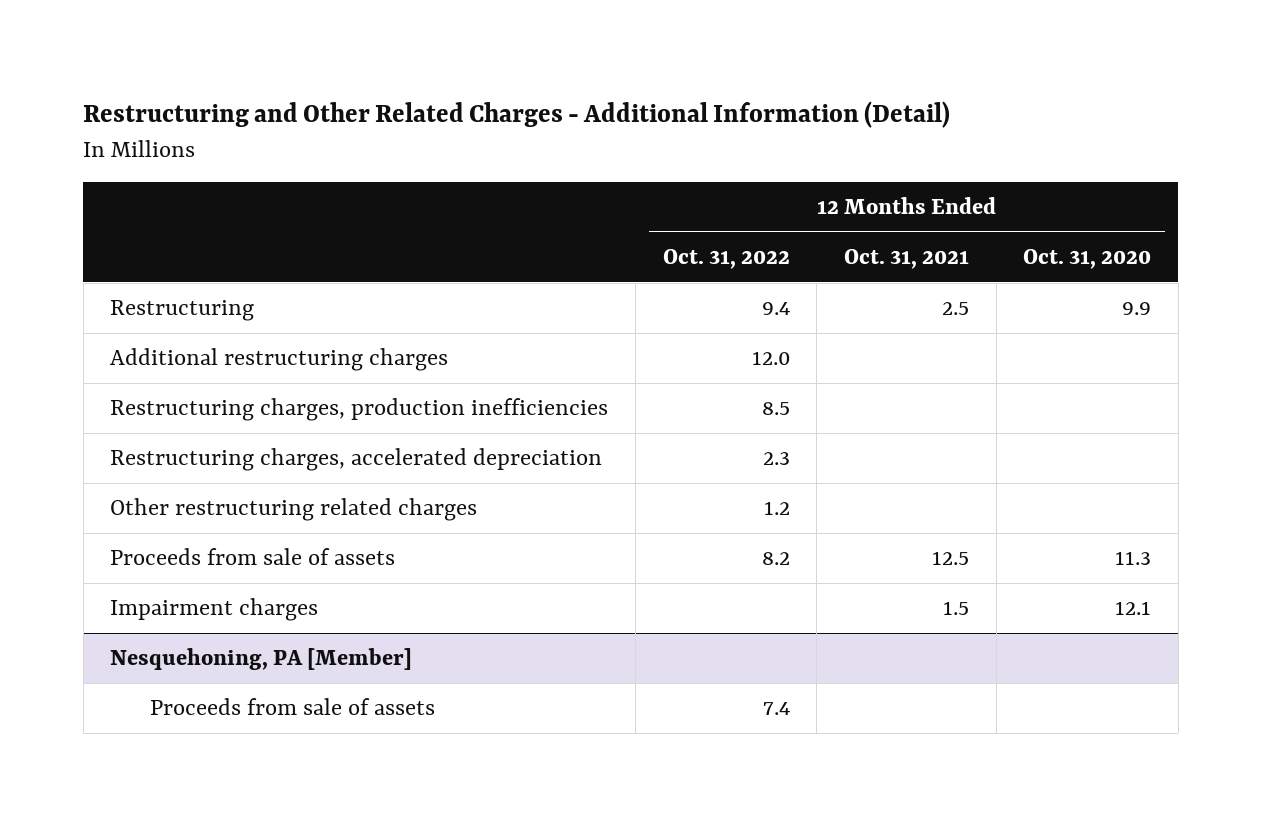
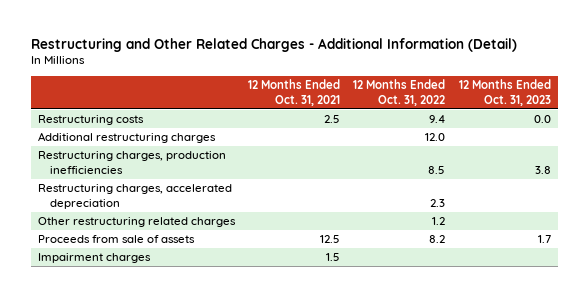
- | 12 Months Ended Oct. 31, 2022 | 12 Months Ended Oct. 31, 2021 | 12 Months Ended Oct. 31, 2020
+ | 12 Months Ended Oct. 31, 2021 | 12 Months Ended Oct. 31, 2022 | 12 Months Ended Oct. 31, 2023
- Restructuring | 9.4 | 2.5 | 9.9
+ Restructuring costs | 2.5 | 9.4 | 0.0
- Nesquehoning, PA [Member]
- Proceeds from sale of assets | 7.4 | |

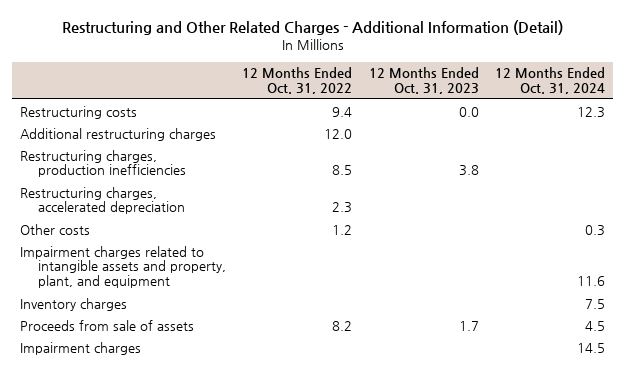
- | 12 Months Ended Oct. 31, 2021 | 12 Months Ended Oct. 31, 2022 | 12 Months Ended Oct. 31, 2023
+ | 12 Months Ended Oct. 31, 2022 | 12 Months Ended Oct. 31, 2023 | 12 Months Ended Oct. 31, 2024
- Other restructuring related charges | | 1.2 |
+ Other costs | 1.2 | | 0.3
+ Impairment charges related to intangible assets and property, plant, and equipment | | | 11.6
+ Inventory charges | | | 7.5

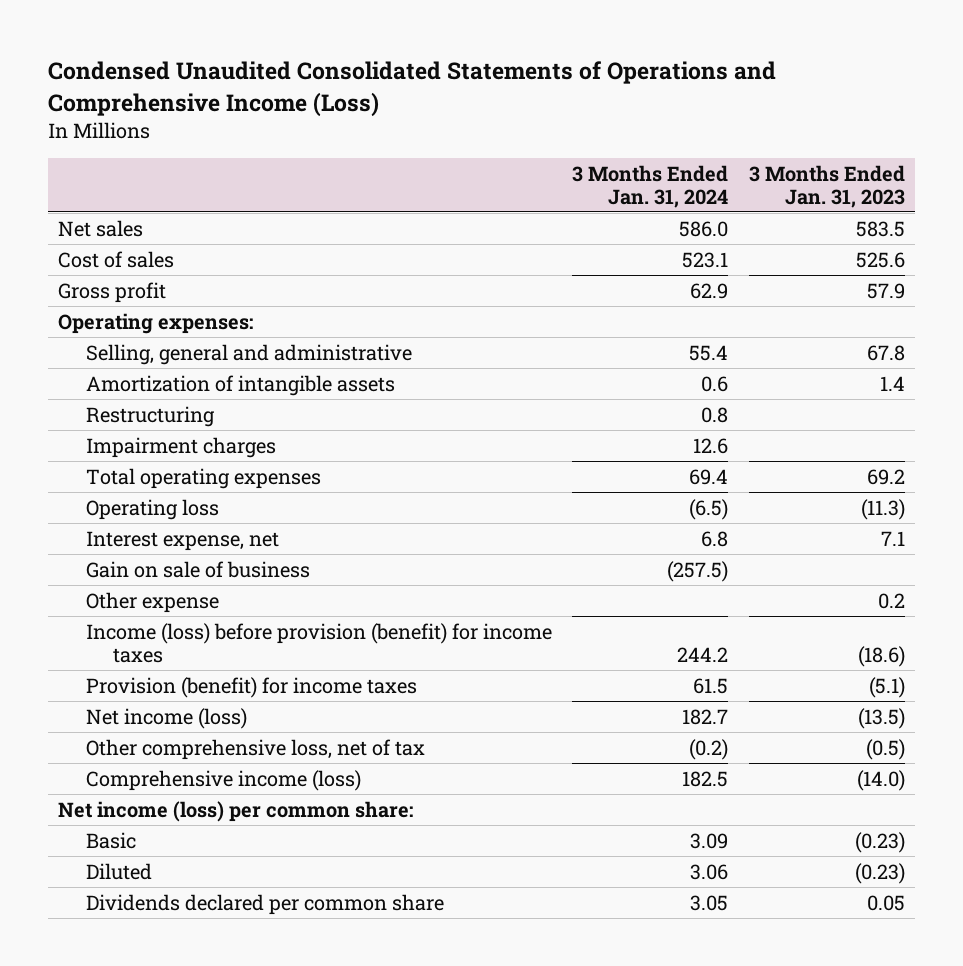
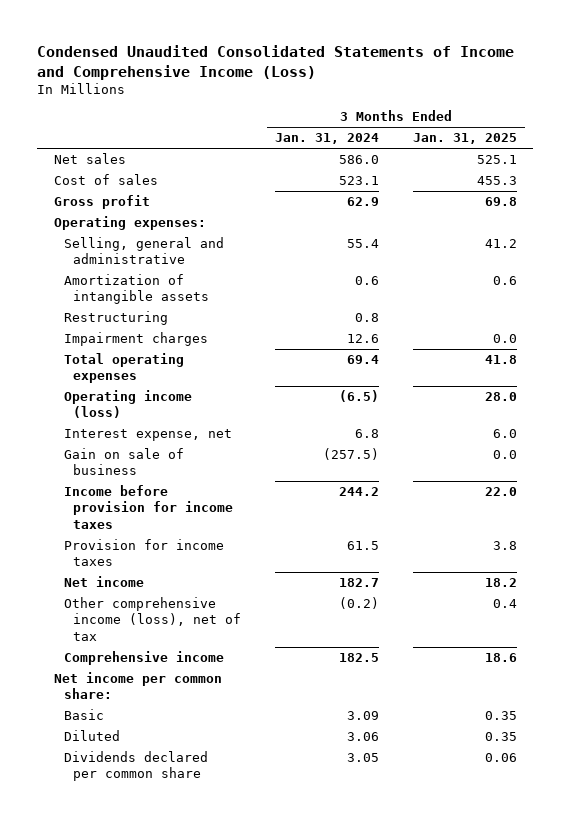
- Condensed Unaudited Consolidated Statements of Operations and Comprehensive Income (Loss)
+ Condensed Unaudited Consolidated Statements of Income and Comprehensive Income (Loss)
- | 3 Months Ended Jan. 31, 2024 | 3 Months Ended Jan. 31, 2023
+ | 3 Months Ended Jan. 31, 2024 | 3 Months Ended Jan. 31, 2025
- Operating loss | (6.5) | (11.3)
+ Operating income (loss) | (6.5) | 28.0
- Other expense | | 0.2
- Income (loss) before provision (benefit) for income taxes | 244.2 | (18.6)
- Provision (benefit) for income taxes | 61.5 | (5.1)
- Net income (loss) | 182.7 | (13.5)
- Other comprehensive loss, net of tax | (0.2) | (0.5)
- Comprehensive income (loss) | 182.5 | (14.0)
- Net income (loss) per common share:
+ Income before provision for income taxes | 244.2 | 22.0
+ Provision for income taxes | 61.5 | 3.8
+ Net income | 182.7 | 18.2
+ Other comprehensive income (loss), net of tax | (0.2) | 0.4
+ Comprehensive income | 182.5 | 18.6
+ Net income per common share:

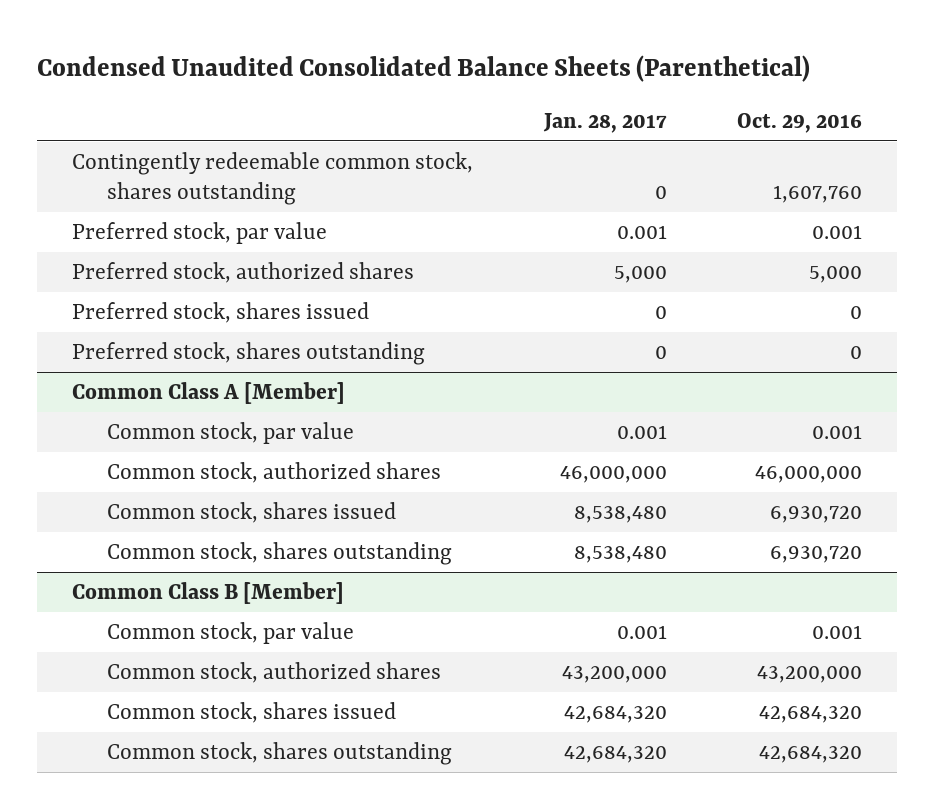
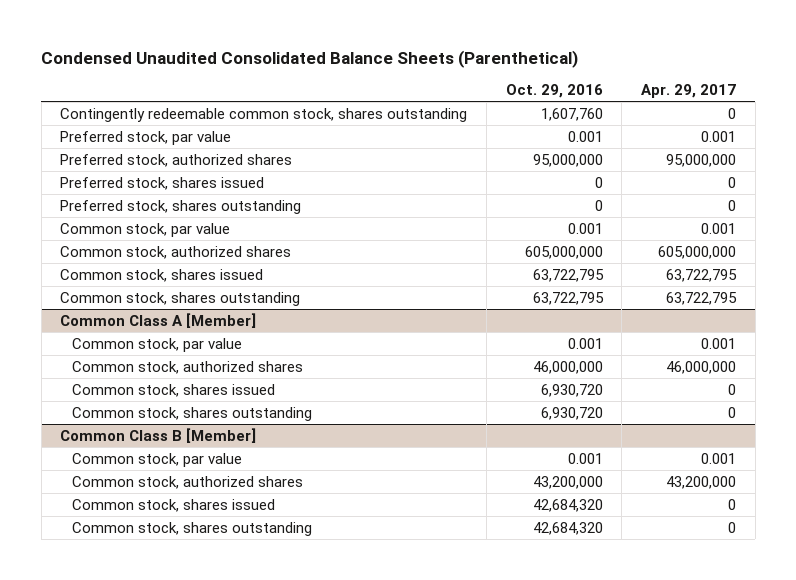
- | Jan. 28, 2017 | Oct. 29, 2016
+ | Oct. 29, 2016 | Apr. 29, 2017
- Preferred stock, authorized shares | 5,000 | 5,000
+ Preferred stock, authorized shares | 95,000,000 | 95,000,000
+ Common stock, par value | 0.001 | 0.001
+ Common stock, authorized shares | 605,000,000 | 605,000,000
+ Common stock, shares issued | 63,722,795 | 63,722,795
+ Common stock, shares outstanding | 63,722,795 | 63,722,795

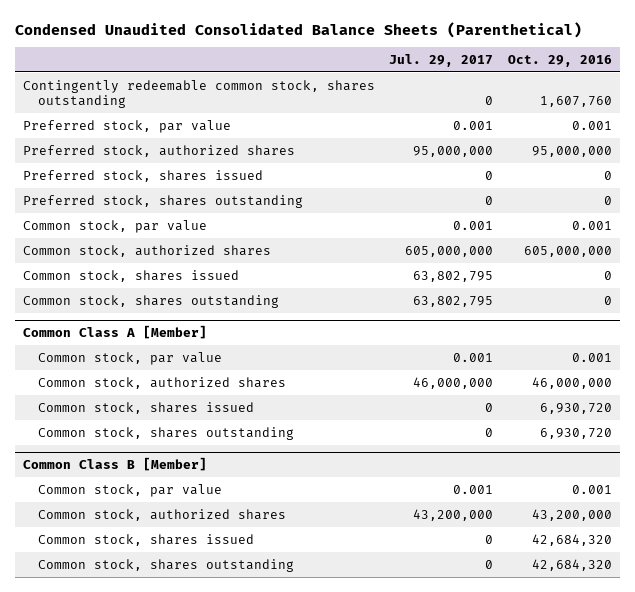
- | Oct. 29, 2016 | Apr. 29, 2017
+ | Jul. 29, 2017 | Oct. 29, 2016
- Common stock, shares issued | 63,722,795 | 63,722,795
- Common stock, shares outstanding | 63,722,795 | 63,722,795
+ Common stock, shares issued | 63,802,795 | 0
+ Common stock, shares outstanding | 63,802,795 | 0

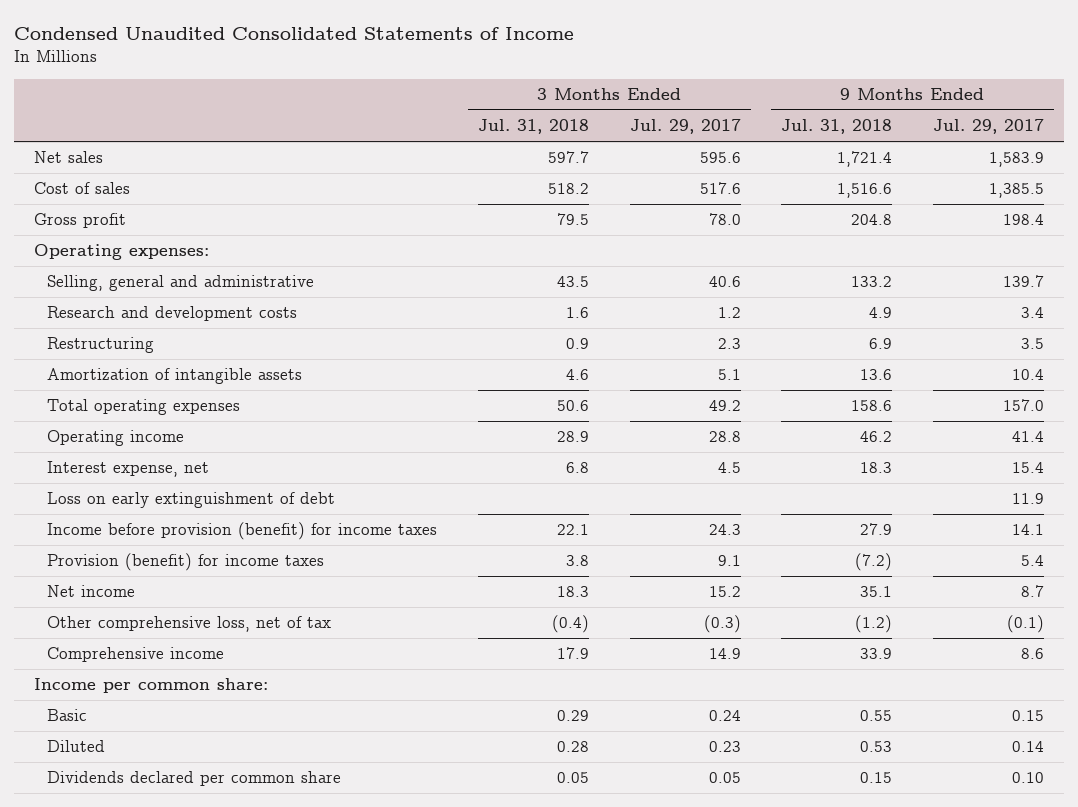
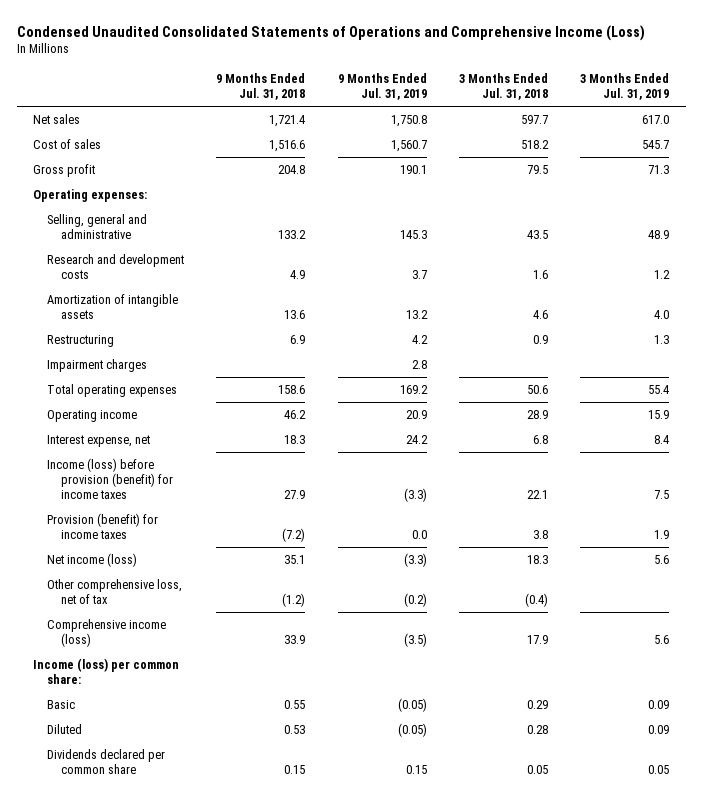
- Condensed Unaudited Consolidated Statements of Income
+ Condensed Unaudited Consolidated Statements of Operations and Comprehensive Income (Loss)
- | 3 Months Ended Jul. 31, 2018 | 3 Months Ended Jul. 29, 2017 | 9 Months Ended Jul. 31, 2018 | 9 Months Ended Jul. 29, 2017
+ | 9 Months Ended Jul. 31, 2018 | 9 Months Ended Jul. 31, 2019 | 3 Months Ended Jul. 31, 2018 | 3 Months Ended Jul. 31, 2019
moved down: Restructuring | 6.9 | 4.2 | 0.9 | 1.3
+ Impairment charges | | 2.8 | |
- Loss on early extinguishment of debt | | | | 11.9
- Income before provision (benefit) for income taxes | 22.1 | 24.3 | 27.9 | 14.1
+ Income (loss) before provision (benefit) for income taxes | 27.9 | (3.3) | 22.1 | 7.5
- Net income | 18.3 | 15.2 | 35.1 | 8.7
+ Net income (loss) | 35.1 | (3.3) | 18.3 | 5.6
- Comprehensive income | 17.9 | 14.9 | 33.9 | 8.6
- Income per common share:
+ Comprehensive income (loss) | 33.9 | (3.5) | 17.9 | 5.6
+ Income (loss) per common share:

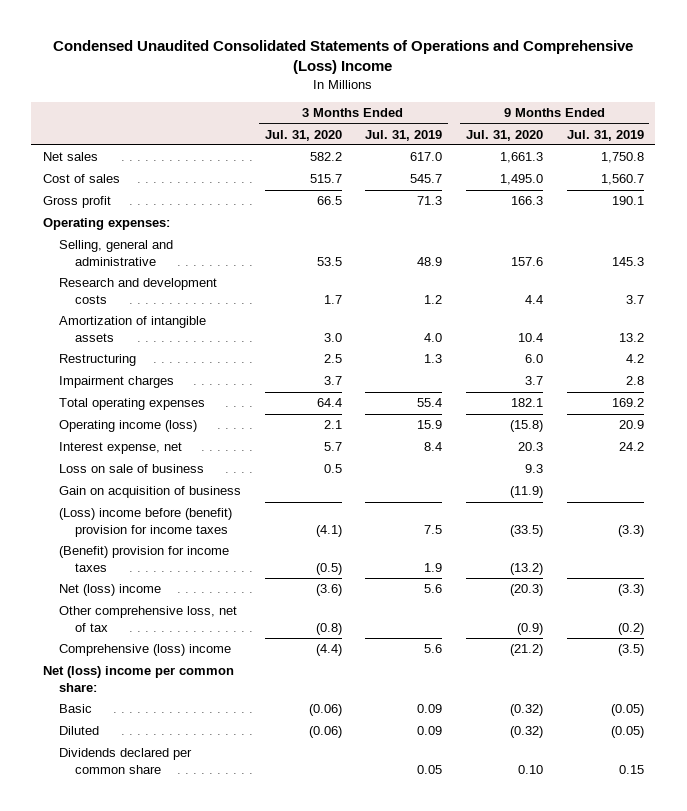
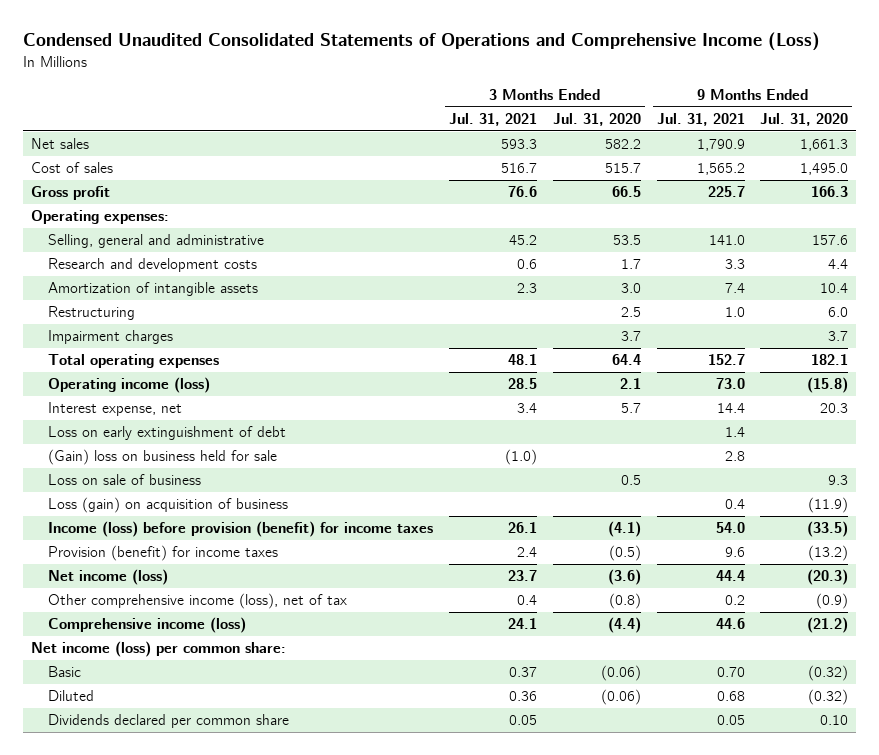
- Condensed Unaudited Consolidated Statements of Operations and Comprehensive (Loss) Income
+ Condensed Unaudited Consolidated Statements of Operations and Comprehensive Income (Loss)
- | 3 Months Ended Jul. 31, 2020 | 3 Months Ended Jul. 31, 2019 | 9 Months Ended Jul. 31, 2020 | 9 Months Ended Jul. 31, 2019
+ | 3 Months Ended Jul. 31, 2021 | 3 Months Ended Jul. 31, 2020 | 9 Months Ended Jul. 31, 2021 | 9 Months Ended Jul. 31, 2020
+ Loss on early extinguishment of debt | | | 1.4 |
+ (Gain) loss on business held for sale | (1.0) | | 2.8 |
- Gain on acquisition of business | | | (11.9) |
- (Loss) income before (benefit) provision for income taxes | (4.1) | 7.5 | (33.5) | (3.3)
- (Benefit) provision for income taxes | (0.5) | 1.9 | (13.2) |
- Net (loss) income | (3.6) | 5.6 | (20.3) | (3.3)
- Other comprehensive loss, net of tax | (0.8) | | (0.9) | (0.2)
- Comprehensive (loss) income | (4.4) | 5.6 | (21.2) | (3.5)
- Net (loss) income per common share:
+ Loss (gain) on acquisition of business | | | 0.4 | (11.9)
+ Income (loss) before provision (benefit) for income taxes | 26.1 | (4.1) | 54.0 | (33.5)
+ Provision (benefit) for income taxes | 2.4 | (0.5) | 9.6 | (13.2)
+ Net income (loss) | 23.7 | (3.6) | 44.4 | (20.3)
+ Other comprehensive income (loss), net of tax | 0.4 | (0.8) | 0.2 | (0.9)
+ Comprehensive income (loss) | 24.1 | (4.4) | 44.6 | (21.2)
+ Net income (loss) per common share:

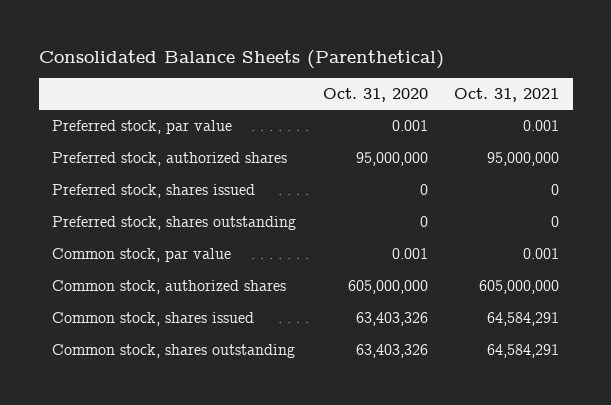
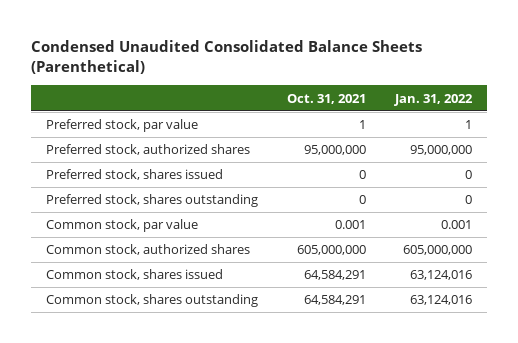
- Consolidated Balance Sheets (Parenthetical)
+ Condensed Unaudited Consolidated Balance Sheets (Parenthetical)
- | Oct. 31, 2020 | Oct. 31, 2021
+ | Oct. 31, 2021 | Jan. 31, 2022
- Preferred stock, par value | 0.001 | 0.001
+ Preferred stock, par value | 1 | 1

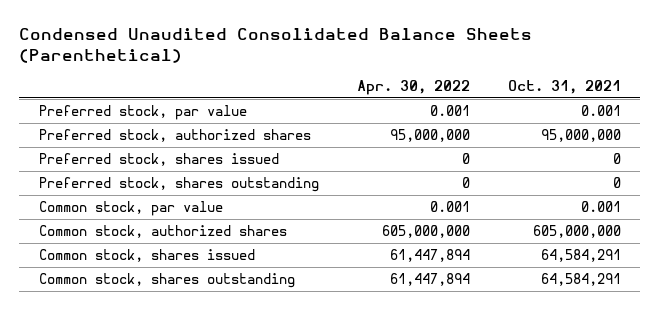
- | Oct. 31, 2021 | Jan. 31, 2022
+ | Apr. 30, 2022 | Oct. 31, 2021
- Preferred stock, par value | 1 | 1
+ Preferred stock, par value | 0.001 | 0.001

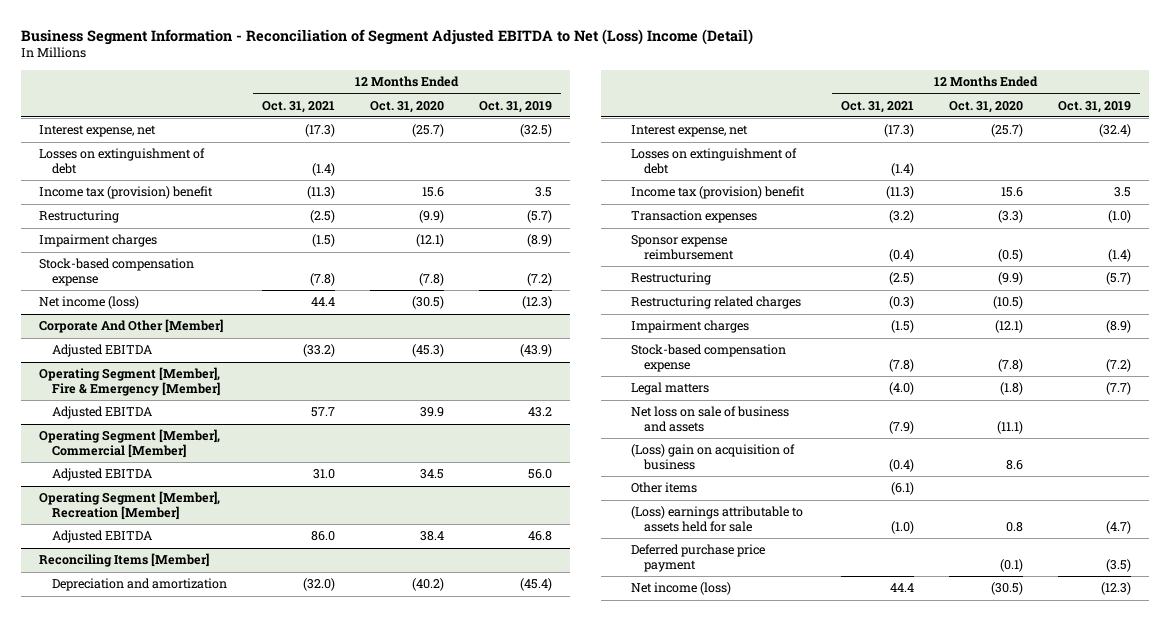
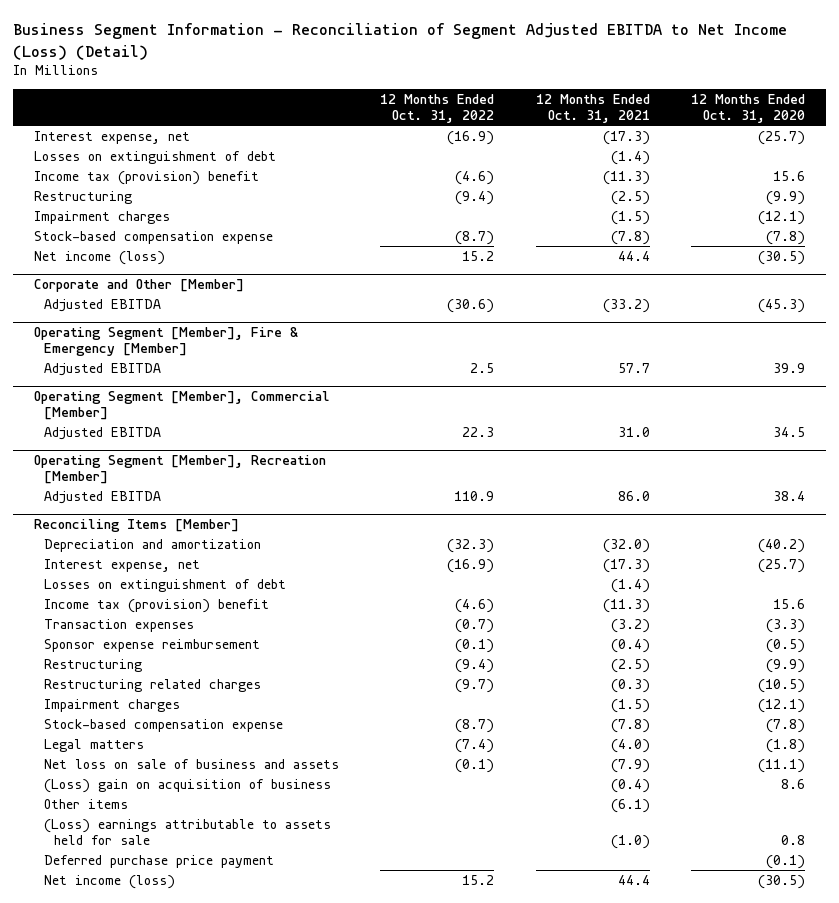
- Business Segment Information - Reconciliation of Segment Adjusted EBITDA to Net (Loss) Income (Detail)
+ Business Segment Information - Reconciliation of Segment Adjusted EBITDA to Net Income (Loss) (Detail)
- | 12 Months Ended Oct. 31, 2021 | 12 Months Ended Oct. 31, 2020 | 12 Months Ended Oct. 31, 2019
+ | 12 Months Ended Oct. 31, 2022 | 12 Months Ended Oct. 31, 2021 | 12 Months Ended Oct. 31, 2020
- Corporate And Other [Member]
+ Corporate and Other [Member]

